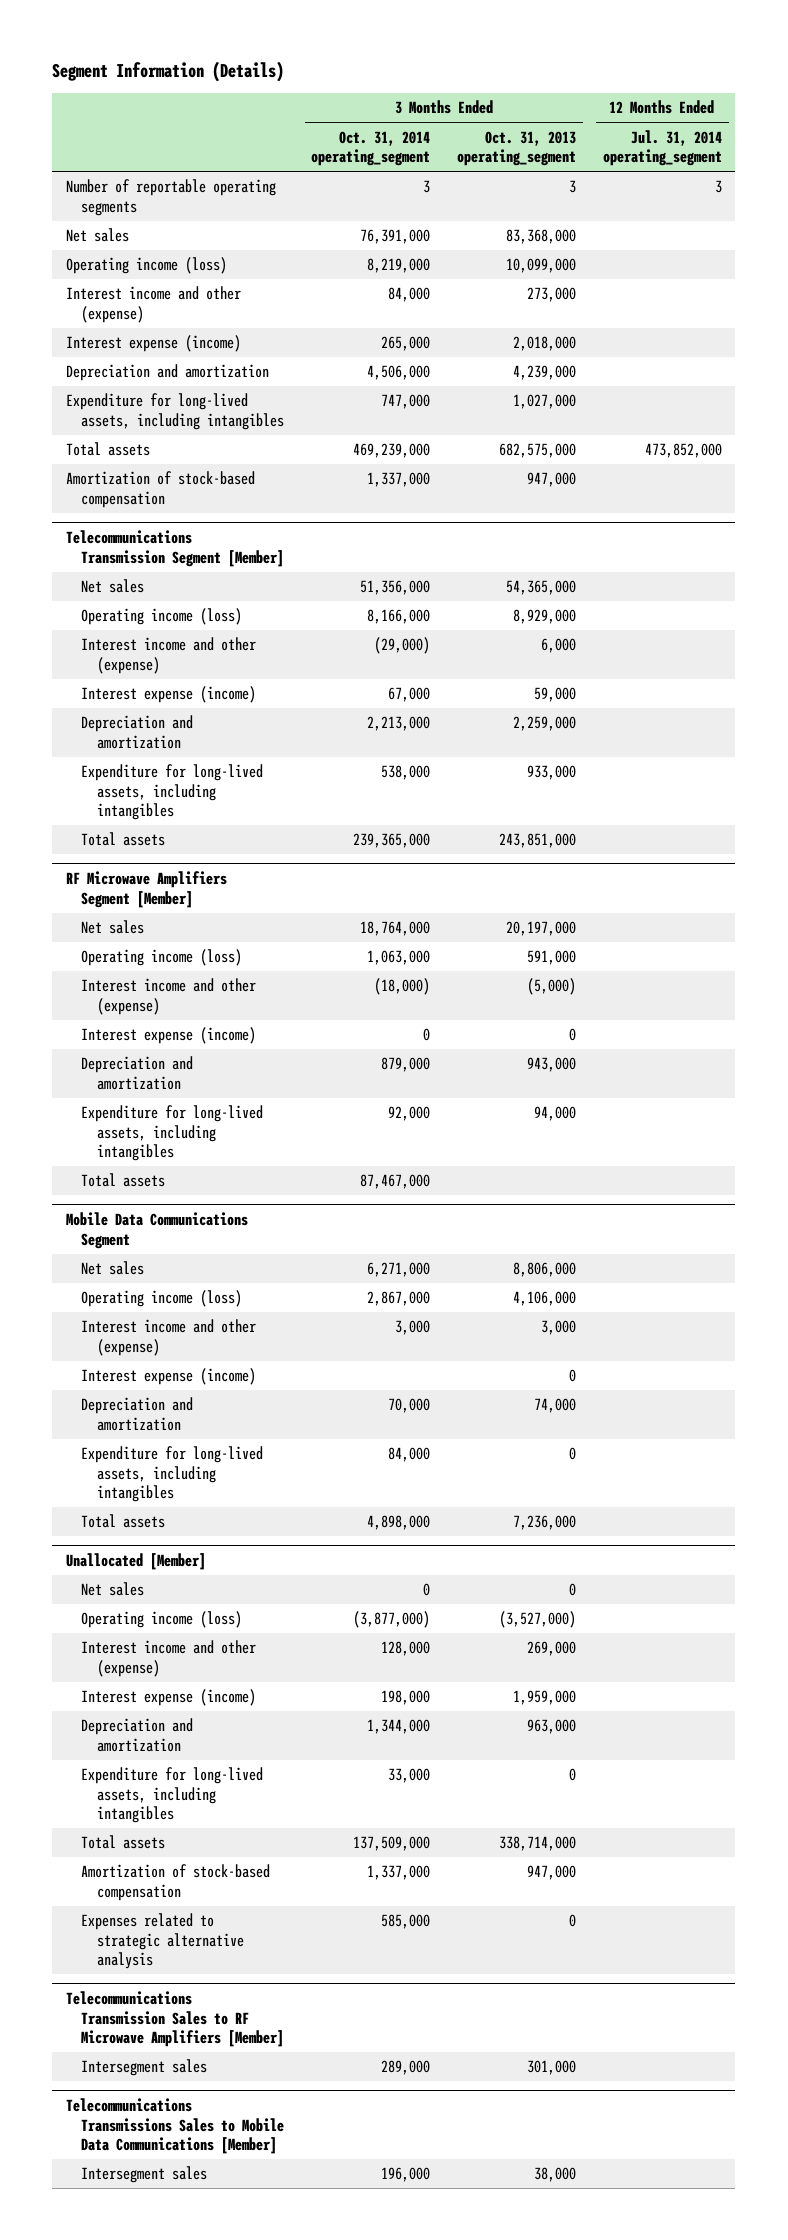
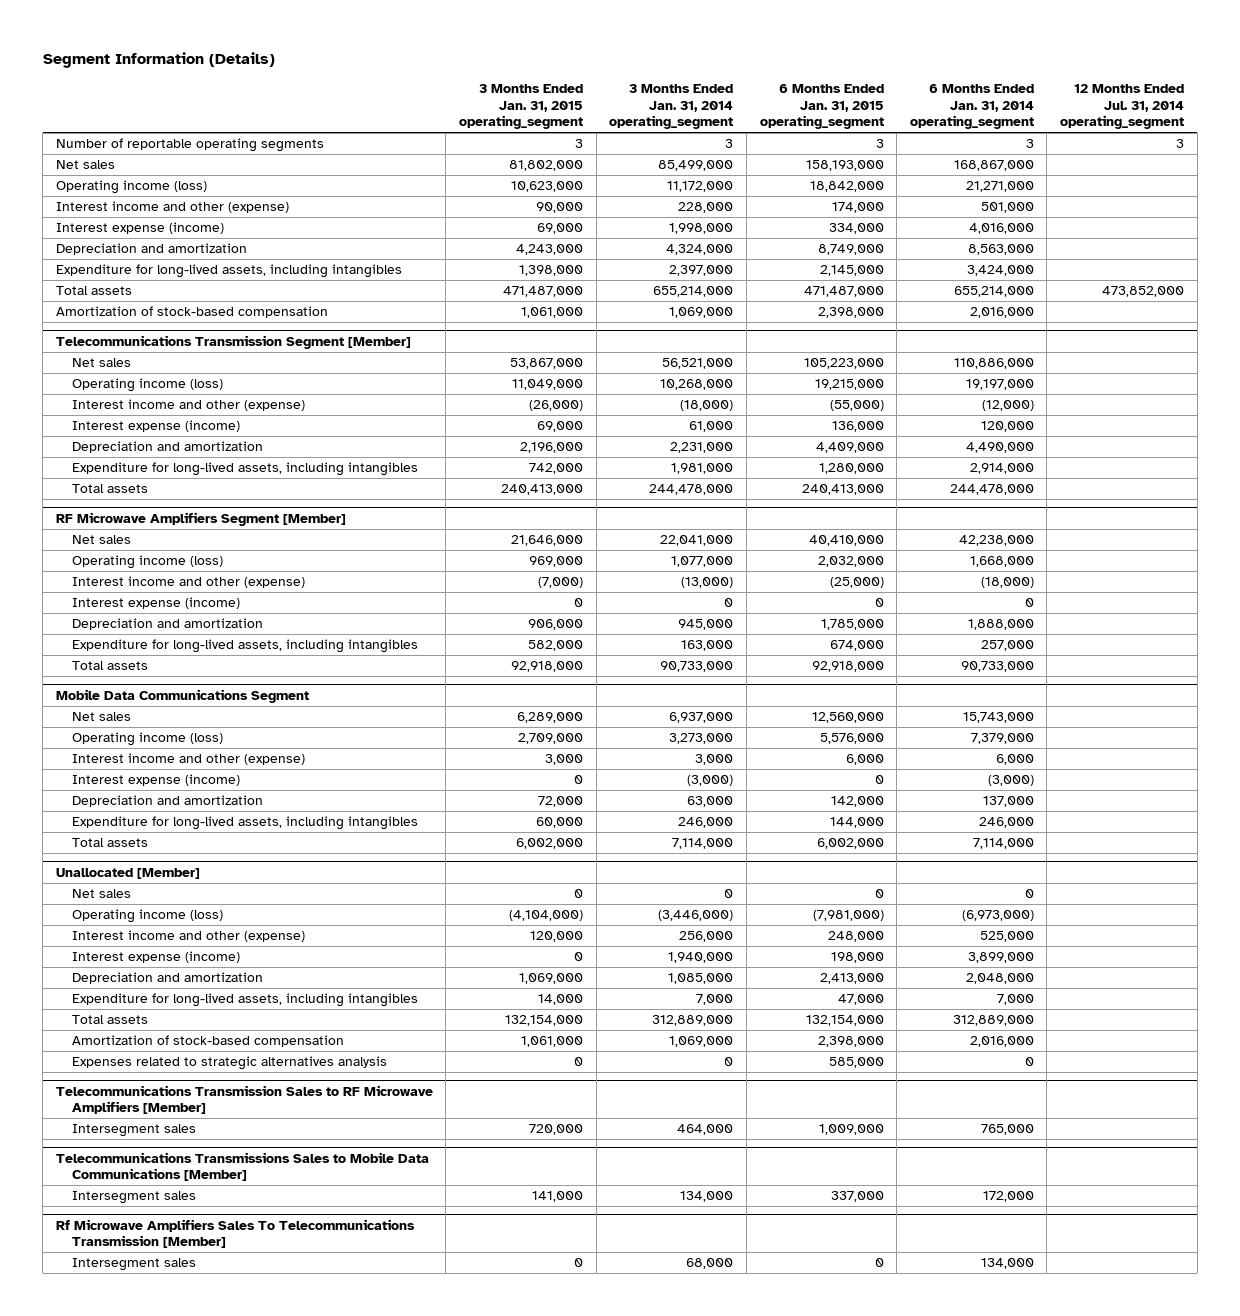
- | 3 Months Ended Oct. 31, 2014 operating_segment | 3 Months Ended Oct. 31, 2013 operating_segment | 12 Months Ended Jul. 31, 2014 operating_segment
+ | 3 Months Ended Jan. 31, 2015 operating_segment | 3 Months Ended Jan. 31, 2014 operating_segment | 6 Months Ended Jan. 31, 2015 operating_segment | 6 Months Ended Jan. 31, 2014 operating_segment | 12 Months Ended Jul. 31, 2014 operating_segment
@ Unallocated [Member]
- Expenses related to strategic alternative analysis | 585,000 | 0 |
+ Expenses related to strategic alternatives analysis | 0 | 0 | 585,000 | 0 |
+ Rf Microwave Amplifiers Sales To Telecommunications Transmission [Member]
+ Intersegment sales | 0 | 68,000 | 0 | 134,000 |

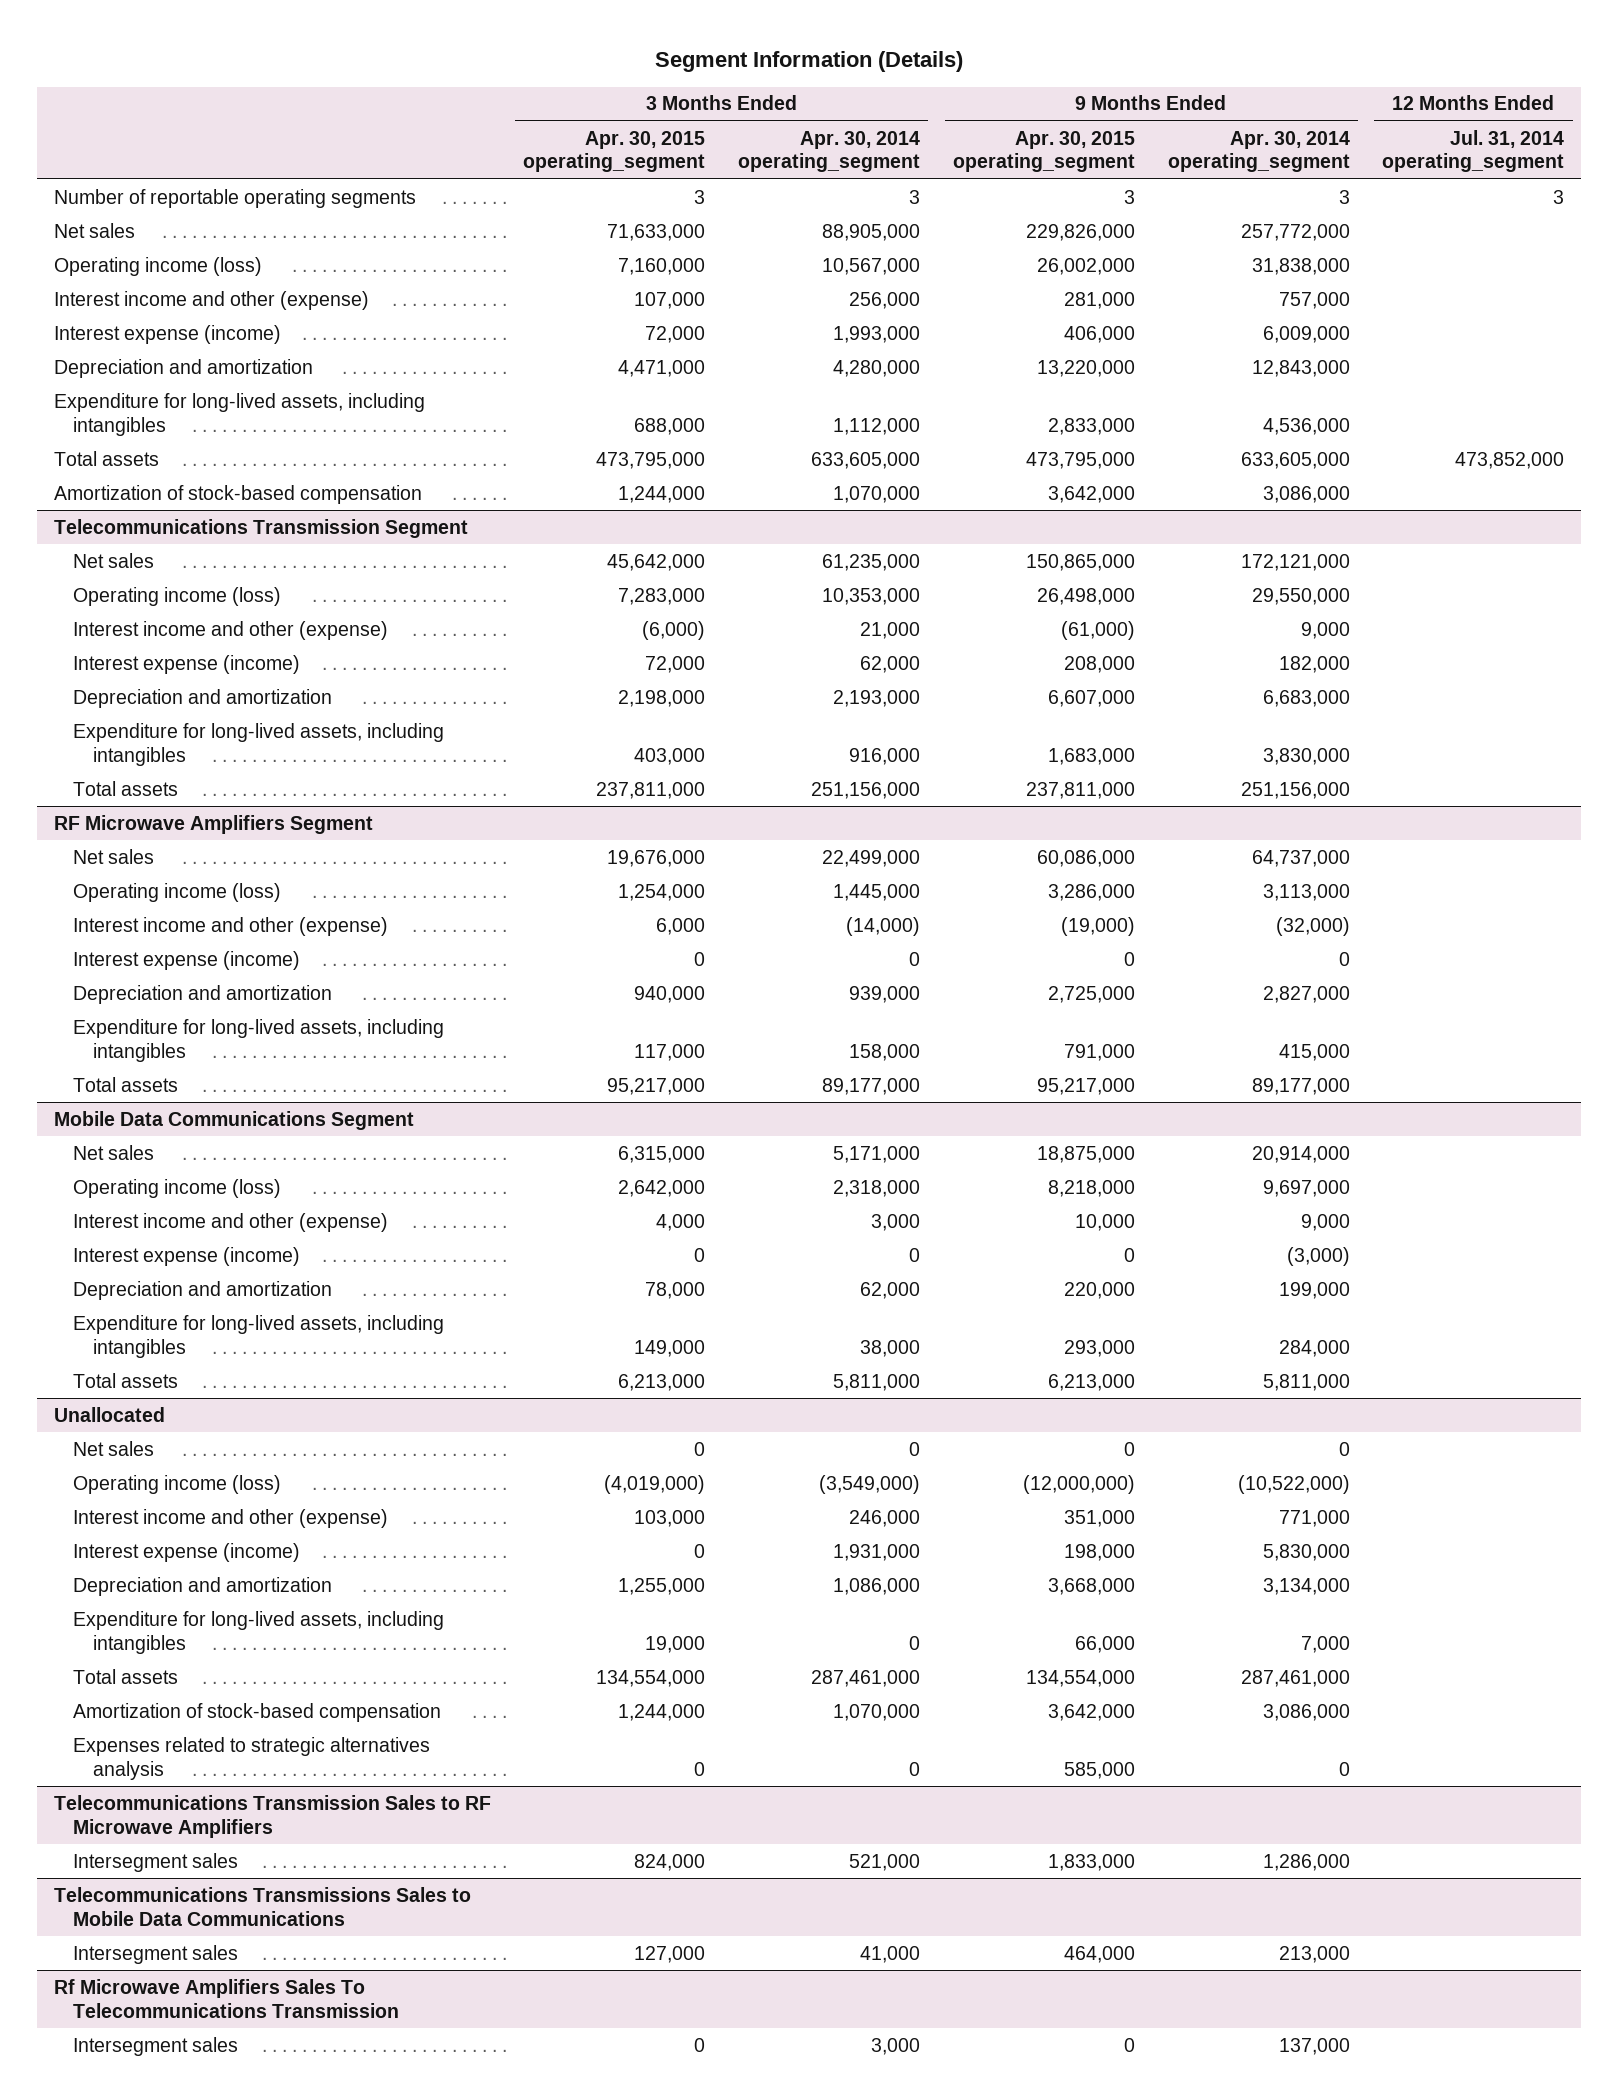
- | 3 Months Ended Jan. 31, 2015 operating_segment | 3 Months Ended Jan. 31, 2014 operating_segment | 6 Months Ended Jan. 31, 2015 operating_segment | 6 Months Ended Jan. 31, 2014 operating_segment | 12 Months Ended Jul. 31, 2014 operating_segment
+ | 3 Months Ended Apr. 30, 2015 operating_segment | 3 Months Ended Apr. 30, 2014 operating_segment | 9 Months Ended Apr. 30, 2015 operating_segment | 9 Months Ended Apr. 30, 2014 operating_segment | 12 Months Ended Jul. 31, 2014 operating_segment
- Telecommunications Transmission Segment [Member]
+ Telecommunications Transmission Segment
- RF Microwave Amplifiers Segment [Member]
+ RF Microwave Amplifiers Segment
- Unallocated [Member]
+ Unallocated
- Telecommunications Transmission Sales to RF Microwave Amplifiers [Member]
+ Telecommunications Transmission Sales to RF Microwave Amplifiers
- Telecommunications Transmissions Sales to Mobile Data Communications [Member]
+ Telecommunications Transmissions Sales to Mobile Data Communications
- Rf Microwave Amplifiers Sales To Telecommunications Transmission [Member]
+ Rf Microwave Amplifiers Sales To Telecommunications Transmission

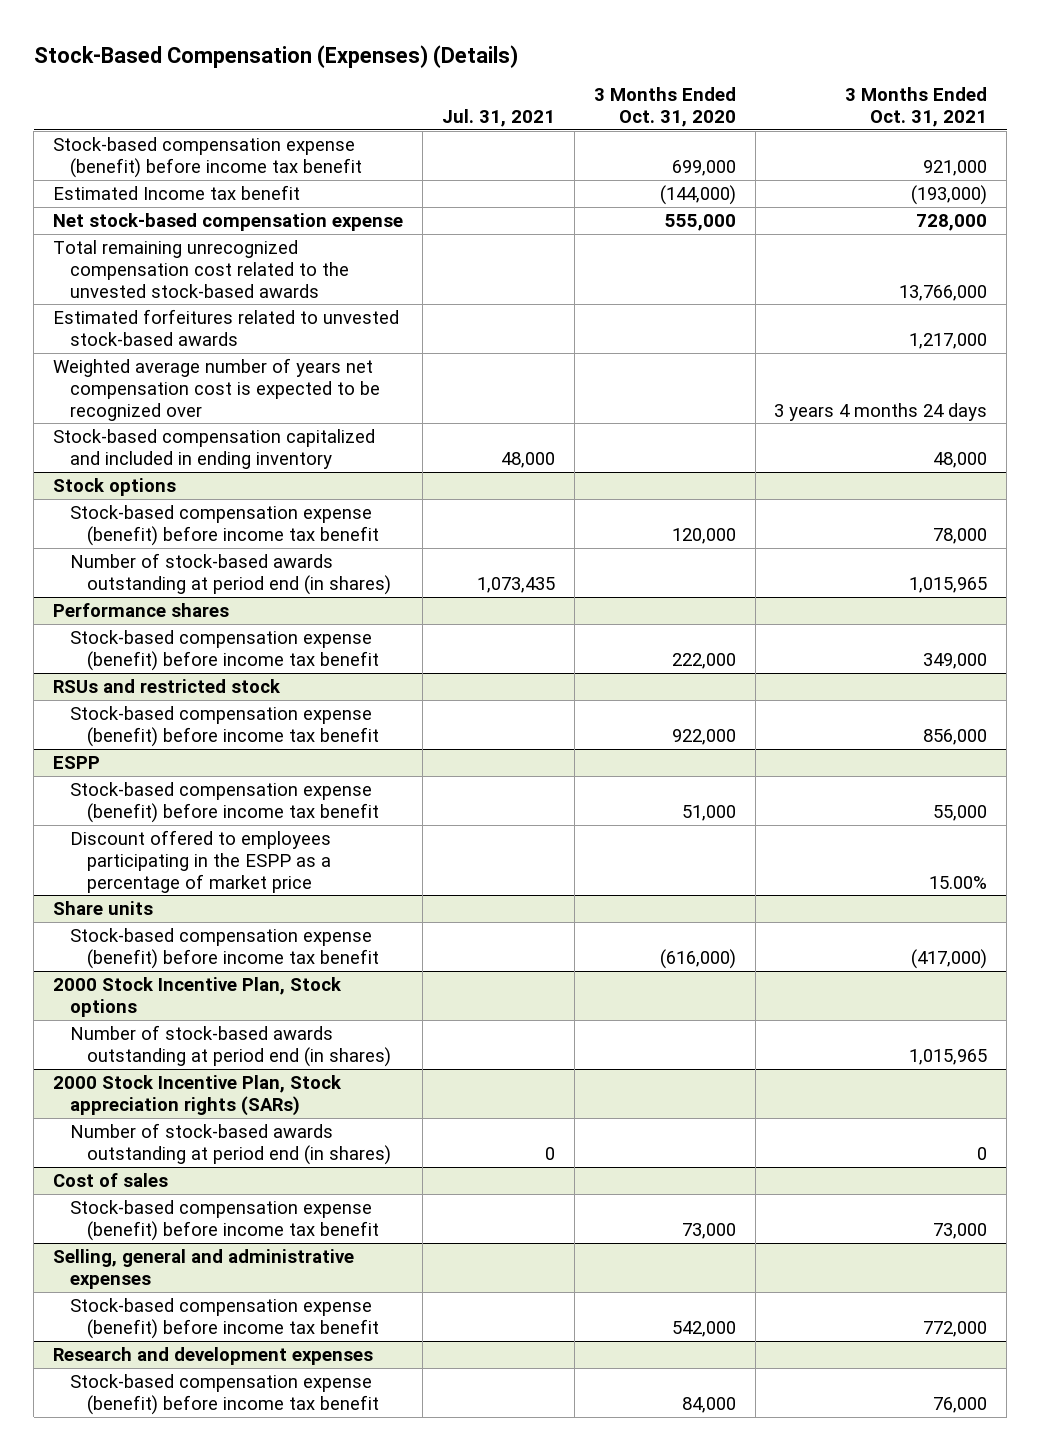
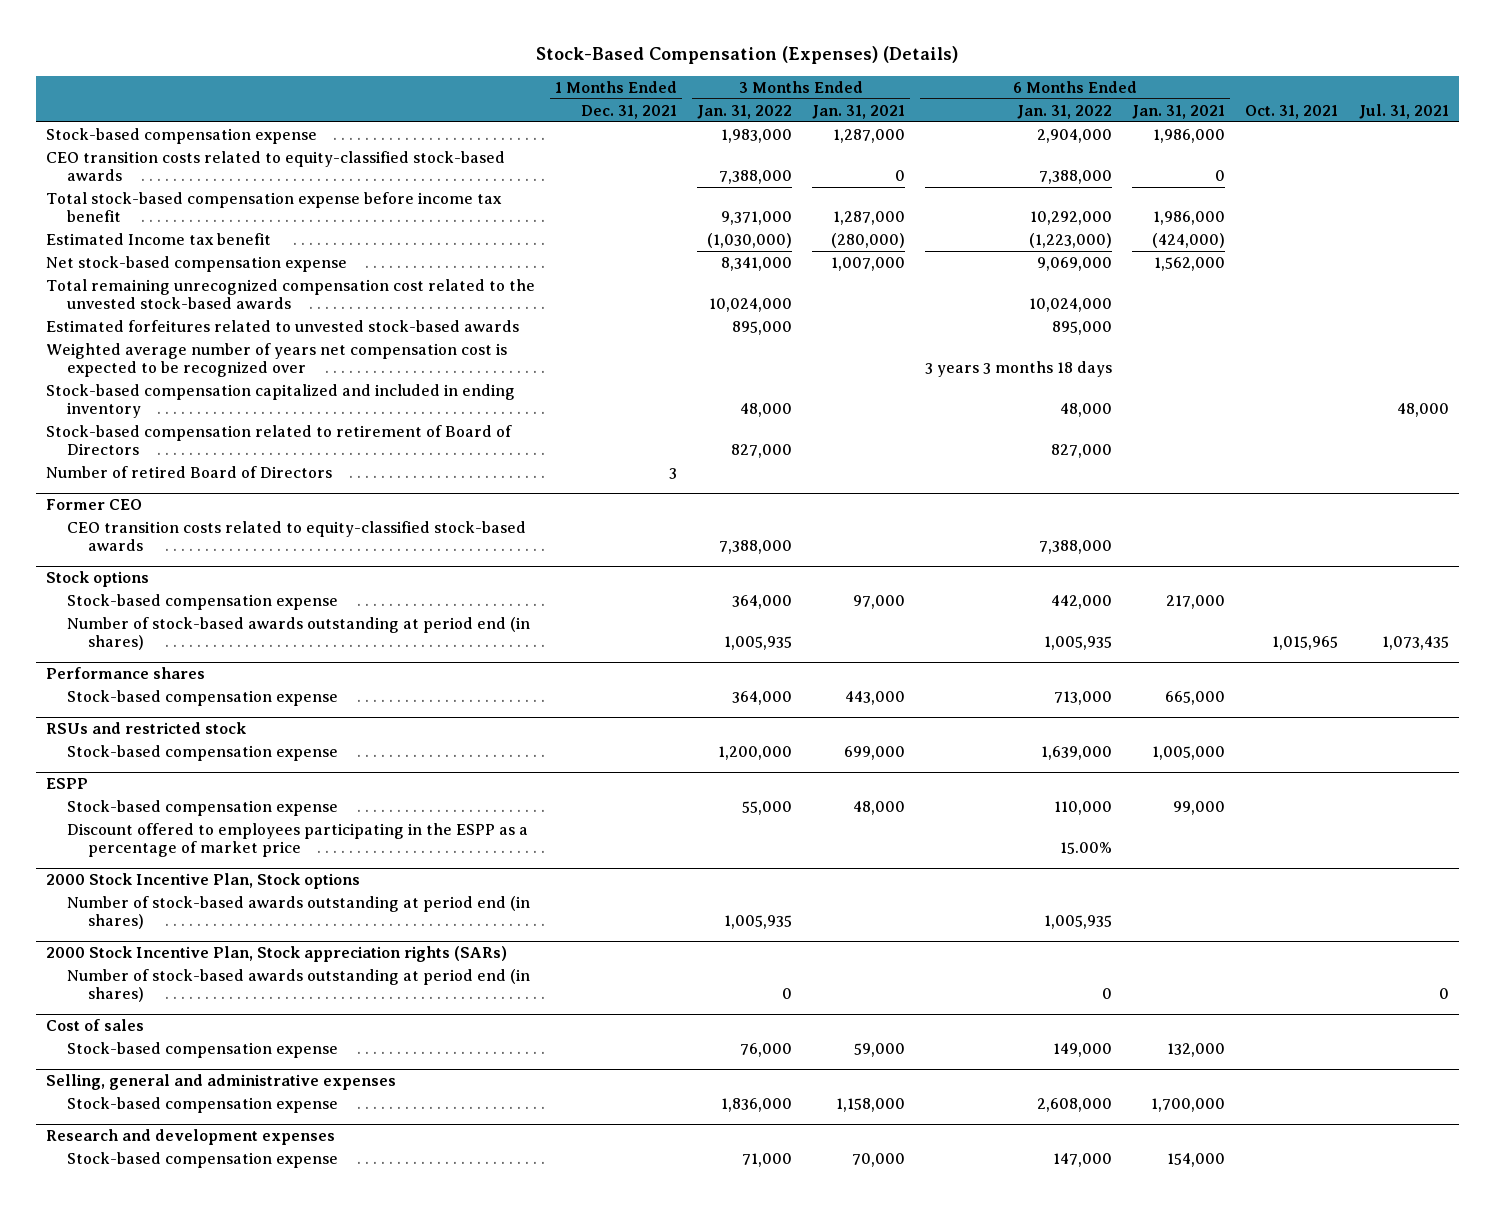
- | Jul. 31, 2021 | 3 Months Ended Oct. 31, 2020 | 3 Months Ended Oct. 31, 2021
+ | 1 Months Ended Dec. 31, 2021 | 3 Months Ended Jan. 31, 2022 | 3 Months Ended Jan. 31, 2021 | 6 Months Ended Jan. 31, 2022 | 6 Months Ended Jan. 31, 2021 | Oct. 31, 2021 | Jul. 31, 2021
- Stock-based compensation expense (benefit) before income tax benefit | | 699,000 | 921,000
+ Stock-based compensation expense | | 1,983,000 | 1,287,000 | 2,904,000 | 1,986,000 | |
+ CEO transition costs related to equity-classified stock-based awards | | 7,388,000 | 0 | 7,388,000 | 0 | |
+ Total stock-based compensation expense before income tax benefit | | 9,371,000 | 1,287,000 | 10,292,000 | 1,986,000 | |
+ Stock-based compensation related to retirement of Board of Directors | | 827,000 | | 827,000 | | |
+ Number of retired Board of Directors | 3 | | | | | |
+ Former CEO
+ CEO transition costs related to equity-classified stock-based awards | | 7,388,000 | | 7,388,000 | | |
@ Stock options
- Stock-based compensation expense (benefit) before income tax benefit | | 120,000 | 78,000
+ Stock-based compensation expense | | 364,000 | 97,000 | 442,000 | 217,000 | |
@ Performance shares
- Stock-based compensation expense (benefit) before income tax benefit | | 222,000 | 349,000
+ Stock-based compensation expense | | 364,000 | 443,000 | 713,000 | 665,000 | |
@ RSUs and restricted stock
- Stock-based compensation expense (benefit) before income tax benefit | | 922,000 | 856,000
+ Stock-based compensation expense | | 1,200,000 | 699,000 | 1,639,000 | 1,005,000 | |
@ ESPP
- Stock-based compensation expense (benefit) before income tax benefit | | 51,000 | 55,000
+ Stock-based compensation expense | | 55,000 | 48,000 | 110,000 | 99,000 | |
- Share units
- Stock-based compensation expense (benefit) before income tax benefit | | (616,000) | (417,000)
@ Cost of sales
- Stock-based compensation expense (benefit) before income tax benefit | | 73,000 | 73,000
+ Stock-based compensation expense | | 76,000 | 59,000 | 149,000 | 132,000 | |
@ Selling, general and administrative expenses
- Stock-based compensation expense (benefit) before income tax benefit | | 542,000 | 772,000
+ Stock-based compensation expense | | 1,836,000 | 1,158,000 | 2,608,000 | 1,700,000 | |
@ Research and development expenses
- Stock-based compensation expense (benefit) before income tax benefit | | 84,000 | 76,000
+ Stock-based compensation expense | | 71,000 | 70,000 | 147,000 | 154,000 | |

